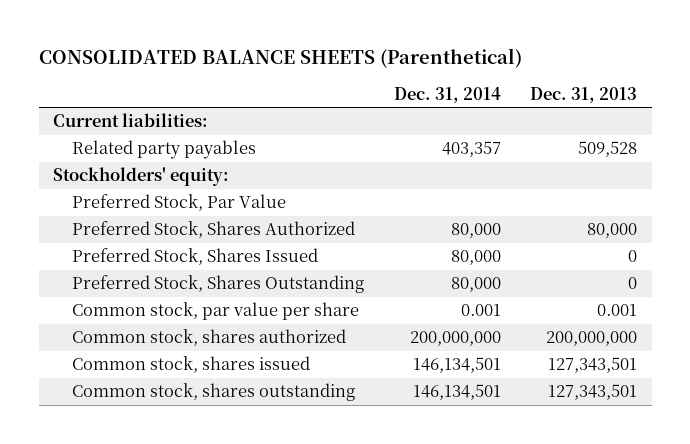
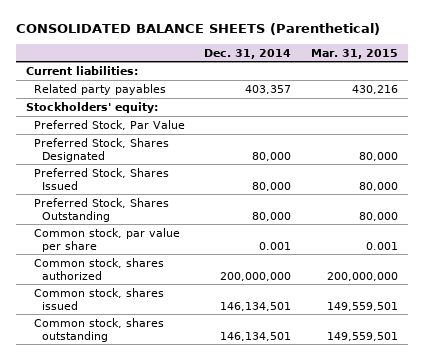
- | Dec. 31, 2014 | Dec. 31, 2013
+ | Dec. 31, 2014 | Mar. 31, 2015
- Preferred Stock, Shares Authorized | 80,000 | 80,000
+ Preferred Stock, Shares Designated | 80,000 | 80,000

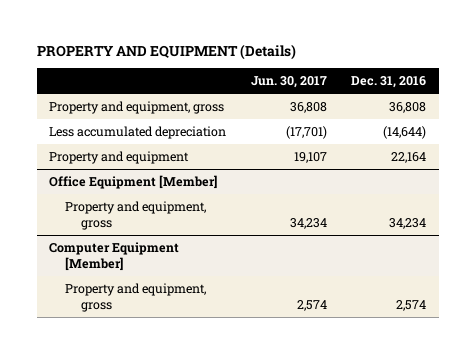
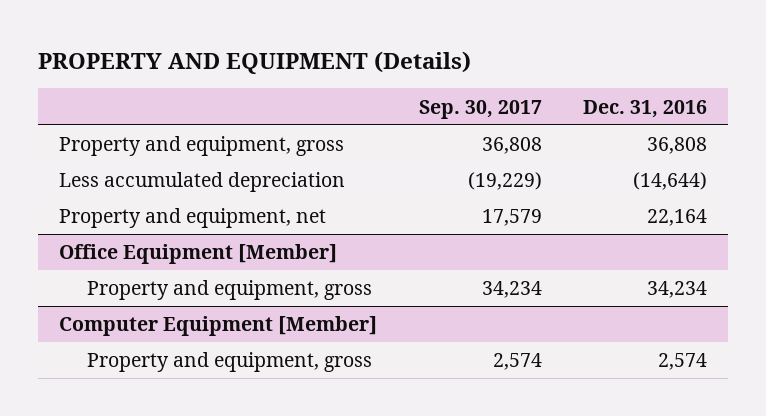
- | Jun. 30, 2017 | Dec. 31, 2016
+ | Sep. 30, 2017 | Dec. 31, 2016
- Property and equipment | 19,107 | 22,164
+ Property and equipment, net | 17,579 | 22,164

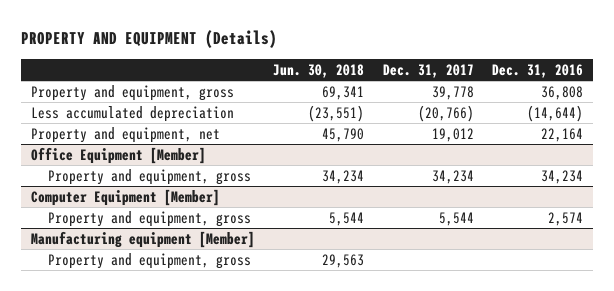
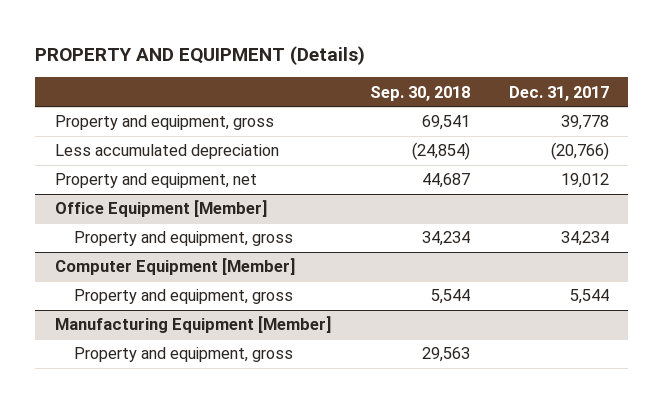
- | Jun. 30, 2018 | Dec. 31, 2017 | Dec. 31, 2016
+ | Sep. 30, 2018 | Dec. 31, 2017
- Manufacturing equipment [Member]
+ Manufacturing Equipment [Member]

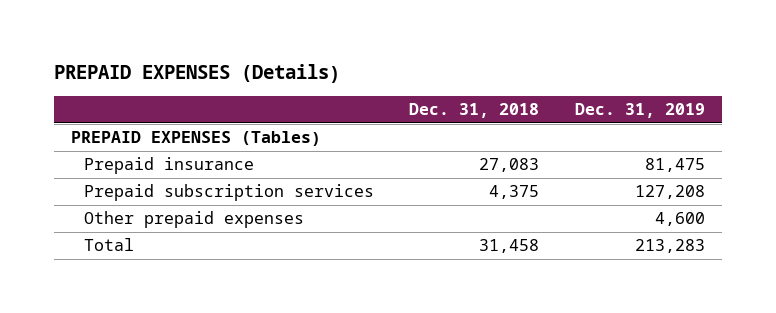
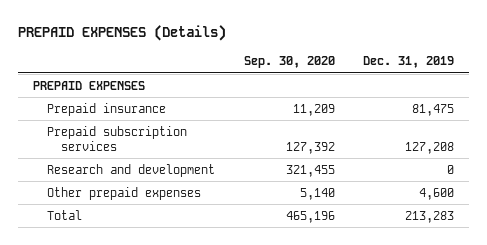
- | Dec. 31, 2018 | Dec. 31, 2019
+ | Sep. 30, 2020 | Dec. 31, 2019
- PREPAID EXPENSES (Tables)
+ PREPAID EXPENSES
+ Research and development | 321,455 | 0

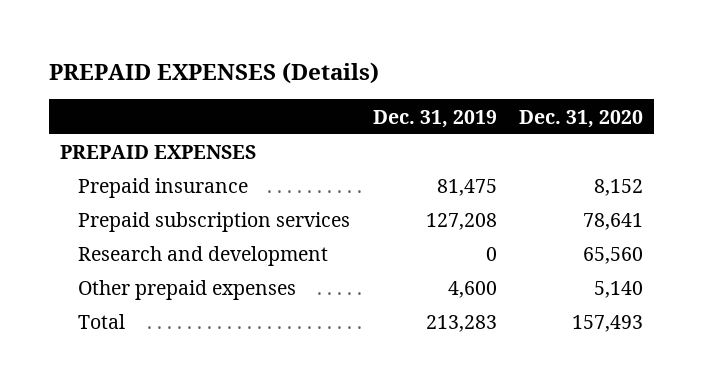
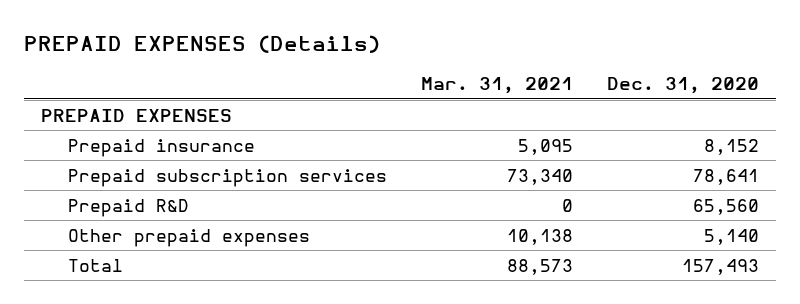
- | Dec. 31, 2019 | Dec. 31, 2020
+ | Mar. 31, 2021 | Dec. 31, 2020
- Research and development | 0 | 65,560
+ Prepaid R&D | 0 | 65,560

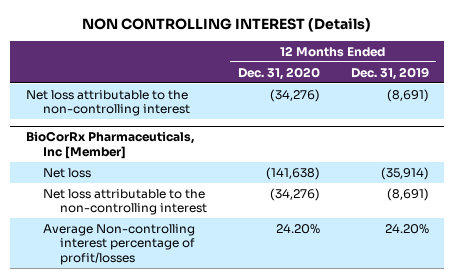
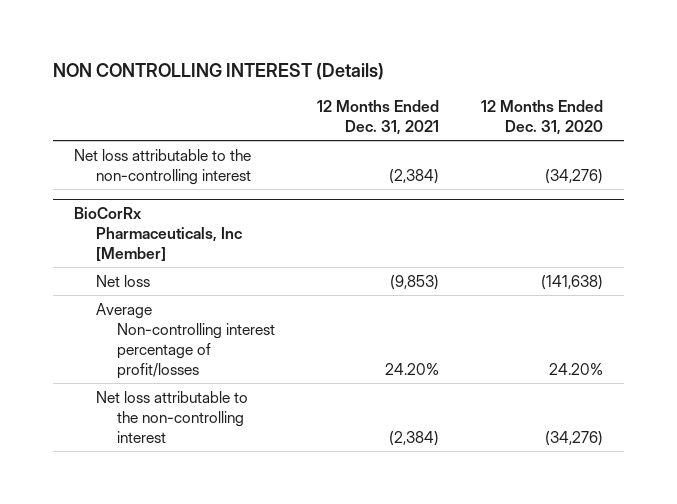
- | 12 Months Ended Dec. 31, 2020 | 12 Months Ended Dec. 31, 2019
+ | 12 Months Ended Dec. 31, 2021 | 12 Months Ended Dec. 31, 2020
@ BioCorRx Pharmaceuticals, Inc [Member]
moved down: Net loss attributable to the non-controlling interest | (2,384) | (34,276)

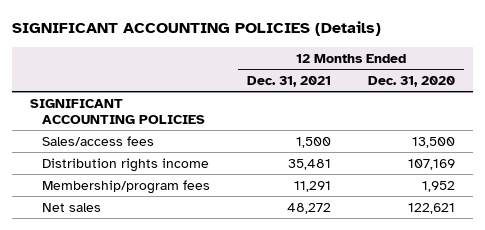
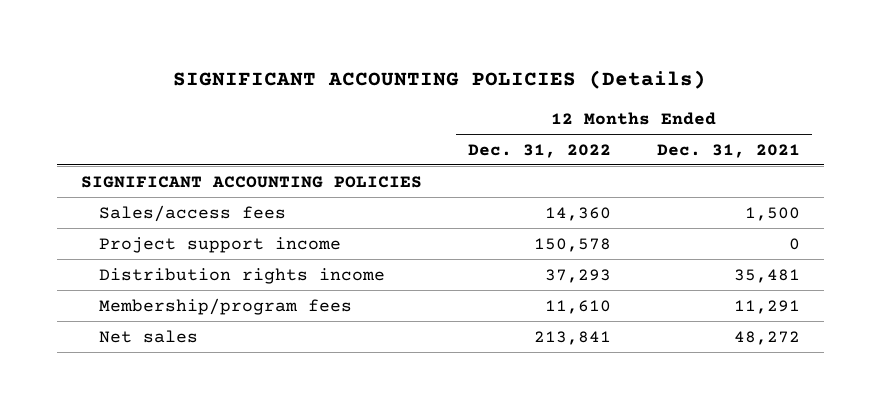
- | 12 Months Ended Dec. 31, 2021 | 12 Months Ended Dec. 31, 2020
+ | 12 Months Ended Dec. 31, 2022 | 12 Months Ended Dec. 31, 2021
+ Project support income | 150,578 | 0

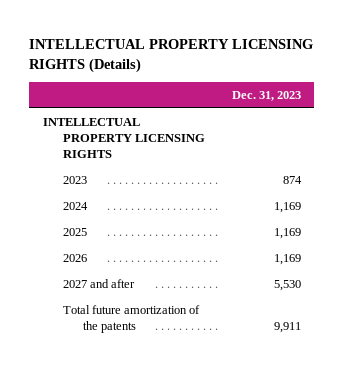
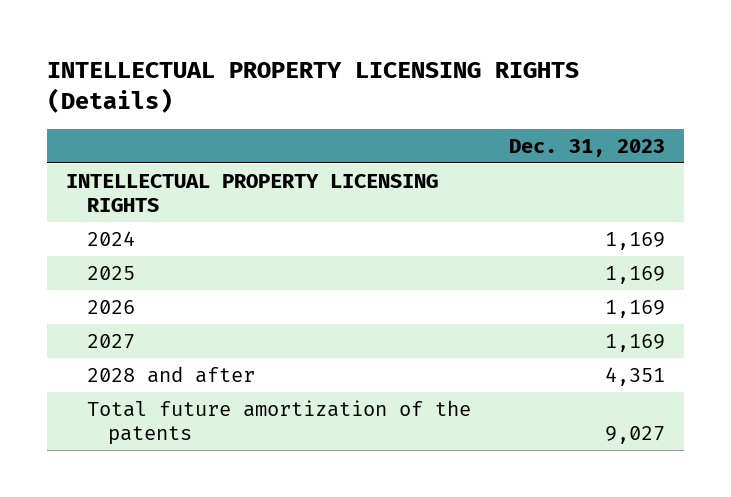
- 2023 | 874
- 2027 and after | 5,530
- Total future amortization of the patents | 9,911
+ 2027 | 1,169
+ 2028 and after | 4,351
+ Total future amortization of the patents | 9,027

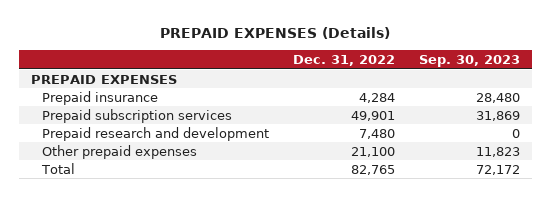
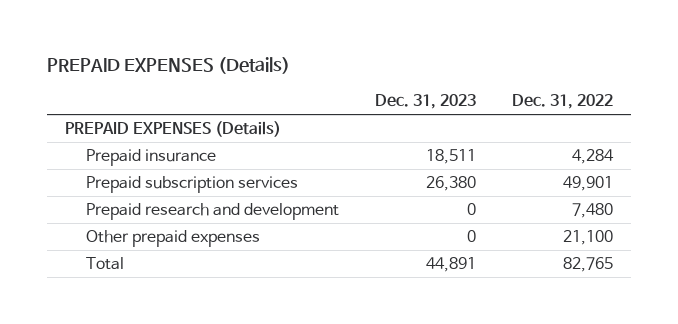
- | Dec. 31, 2022 | Sep. 30, 2023
+ | Dec. 31, 2023 | Dec. 31, 2022
- PREPAID EXPENSES
+ PREPAID EXPENSES (Details)

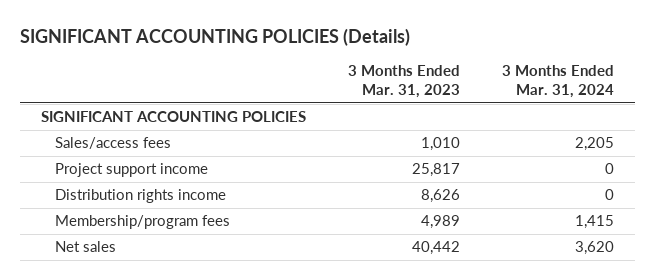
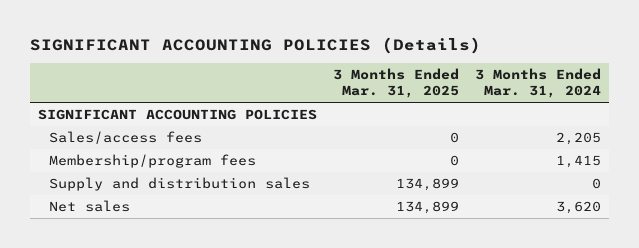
- | 3 Months Ended Mar. 31, 2023 | 3 Months Ended Mar. 31, 2024
+ | 3 Months Ended Mar. 31, 2025 | 3 Months Ended Mar. 31, 2024
- Project support income | 25,817 | 0
- Distribution rights income | 8,626 | 0
+ Supply and distribution sales | 134,899 | 0

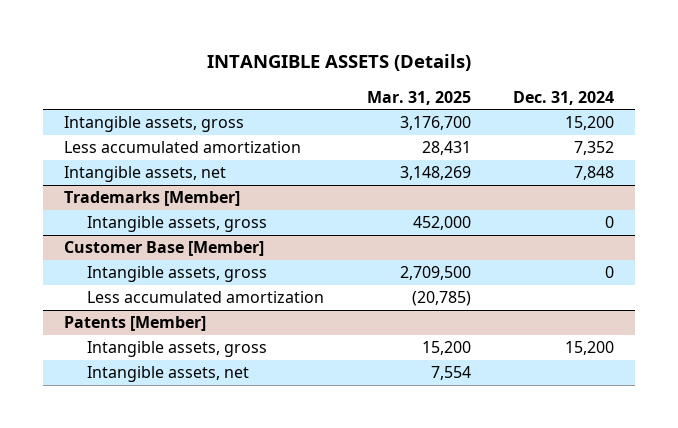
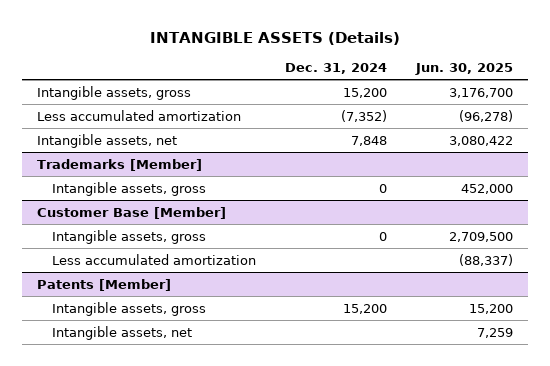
- | Mar. 31, 2025 | Dec. 31, 2024
+ | Dec. 31, 2024 | Jun. 30, 2025
- Less accumulated amortization | 28,431 | 7,352
+ Less accumulated amortization | (7,352) | (96,278)

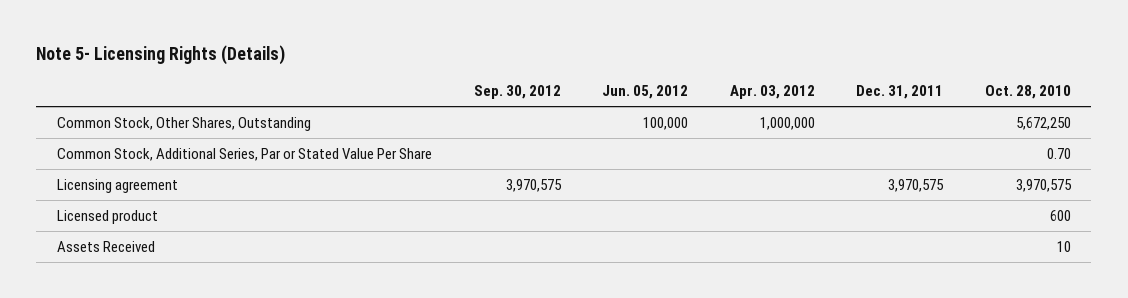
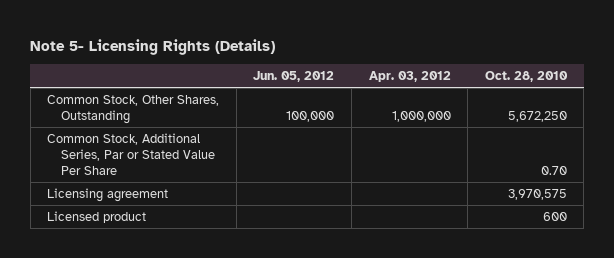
- | Sep. 30, 2012 | Jun. 05, 2012 | Apr. 03, 2012 | Dec. 31, 2011 | Oct. 28, 2010
+ | Jun. 05, 2012 | Apr. 03, 2012 | Oct. 28, 2010
- Assets Received | | | | | 10

